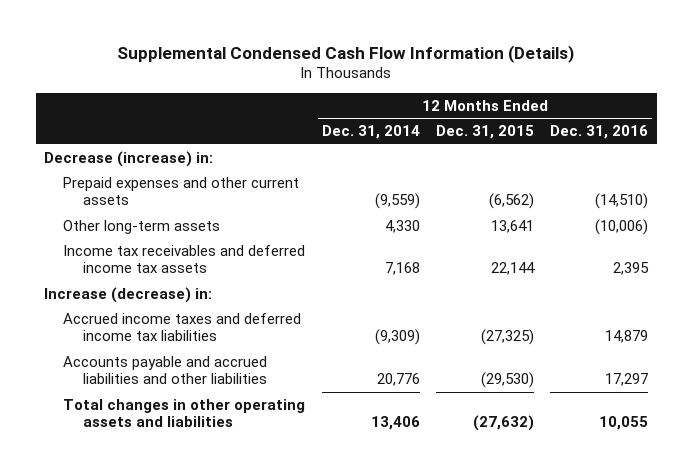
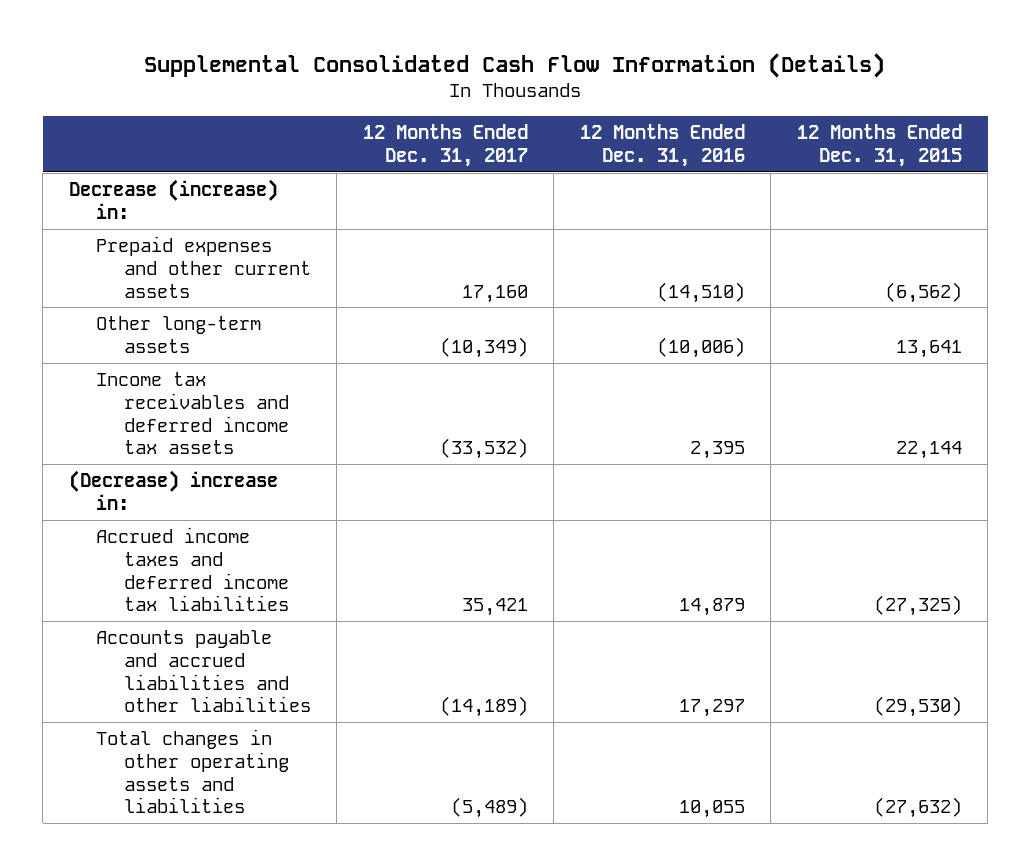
- Supplemental Condensed Cash Flow Information (Details)
+ Supplemental Consolidated Cash Flow Information (Details)
- | 12 Months Ended Dec. 31, 2014 | 12 Months Ended Dec. 31, 2015 | 12 Months Ended Dec. 31, 2016
+ | 12 Months Ended Dec. 31, 2017 | 12 Months Ended Dec. 31, 2016 | 12 Months Ended Dec. 31, 2015
- Increase (decrease) in:
+ (Decrease) increase in:

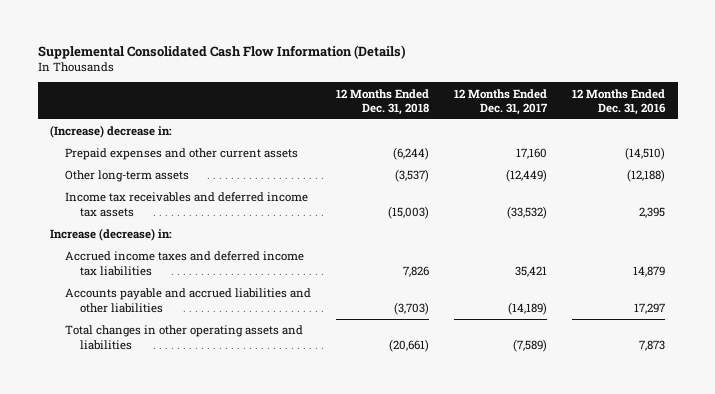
- | 12 Months Ended Dec. 31, 2017 | 12 Months Ended Dec. 31, 2016 | 12 Months Ended Dec. 31, 2015
+ | 12 Months Ended Dec. 31, 2018 | 12 Months Ended Dec. 31, 2017 | 12 Months Ended Dec. 31, 2016
- Decrease (increase) in:
+ (Increase) decrease in:
- Other long-term assets | (10,349) | (10,006) | 13,641
+ Other long-term assets | (3,537) | (12,449) | (12,188)
- (Decrease) increase in:
+ Increase (decrease) in:
- Total changes in other operating assets and liabilities | (5,489) | 10,055 | (27,632)
+ Total changes in other operating assets and liabilities | (20,661) | (7,589) | 7,873

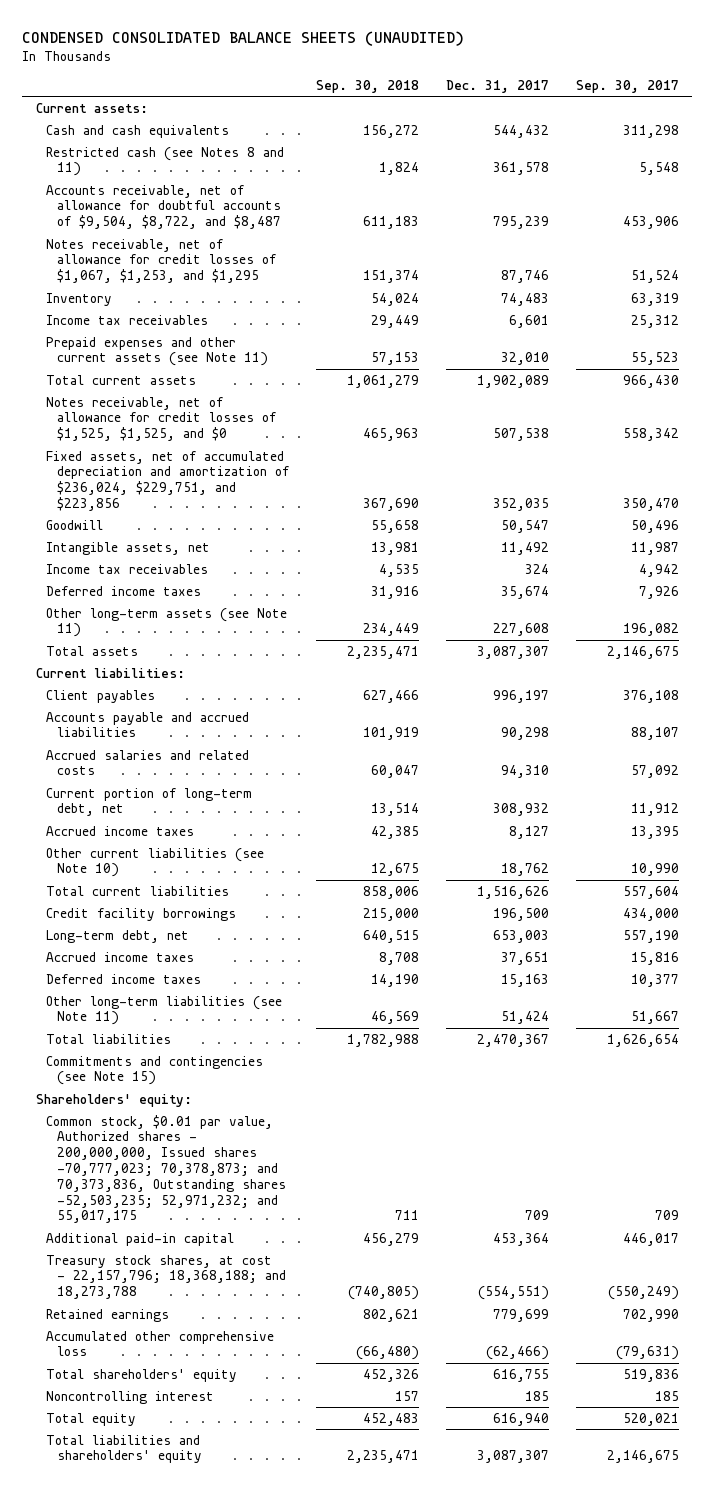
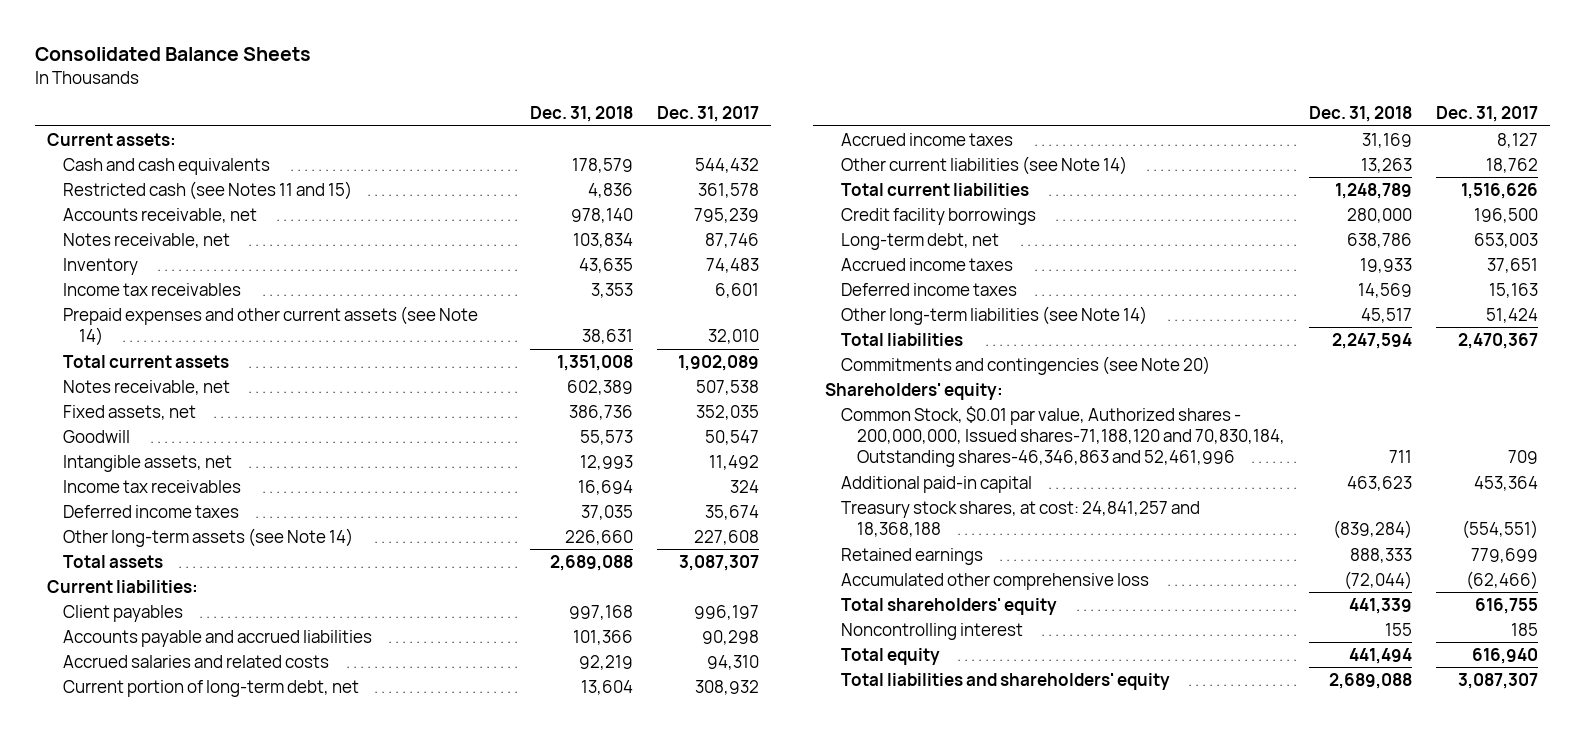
- CONDENSED CONSOLIDATED BALANCE SHEETS (UNAUDITED)
+ Consolidated Balance Sheets
- | Sep. 30, 2018 | Dec. 31, 2017 | Sep. 30, 2017
+ | Dec. 31, 2018 | Dec. 31, 2017
- Restricted cash (see Notes 8 and 11) | 1,824 | 361,578 | 5,548
- Accounts receivable, net of allowance for doubtful accounts of $9,504, $8,722, and $8,487 | 611,183 | 795,239 | 453,906
- Notes receivable, net of allowance for credit losses of $1,067, $1,253, and $1,295 | 151,374 | 87,746 | 51,524
+ Restricted cash (see Notes 11 and 15) | 4,836 | 361,578
+ Accounts receivable, net | 978,140 | 795,239
+ Notes receivable, net | 103,834 | 87,746
- Prepaid expenses and other current assets (see Note 11) | 57,153 | 32,010 | 55,523
+ Prepaid expenses and other current assets (see Note 14) | 38,631 | 32,010
- Notes receivable, net of allowance for credit losses of $1,525, $1,525, and $0 | 465,963 | 507,538 | 558,342
- Fixed assets, net of accumulated depreciation and amortization of $236,024, $229,751, and $223,856 | 367,690 | 352,035 | 350,470
+ Notes receivable, net | 602,389 | 507,538
+ Fixed assets, net | 386,736 | 352,035
- Other long-term assets (see Note 11) | 234,449 | 227,608 | 196,082
+ Other long-term assets (see Note 14) | 226,660 | 227,608
- Other current liabilities (see Note 10) | 12,675 | 18,762 | 10,990
+ Other current liabilities (see Note 14) | 13,263 | 18,762
- Other long-term liabilities (see Note 11) | 46,569 | 51,424 | 51,667
+ Other long-term liabilities (see Note 14) | 45,517 | 51,424
- Commitments and contingencies (see Note 15)
+ Commitments and contingencies (see Note 20)
- Common stock, $0.01 par value, Authorized shares - 200,000,000, Issued shares -70,777,023; 70,378,873; and 70,373,836, Outstanding shares -52,503,235; 52,971,232; and 55,017,175 | 711 | 709 | 709
+ Common Stock, $0.01 par value, Authorized shares - 200,000,000, Issued shares-71,188,120 and 70,830,184, Outstanding shares-46,346,863 and 52,461,996 | 711 | 709
- Treasury stock shares, at cost - 22,157,796; 18,368,188; and 18,273,788 | (740,805) | (554,551) | (550,249)
+ Treasury stock shares, at cost: 24,841,257 and 18,368,188 | (839,284) | (554,551)

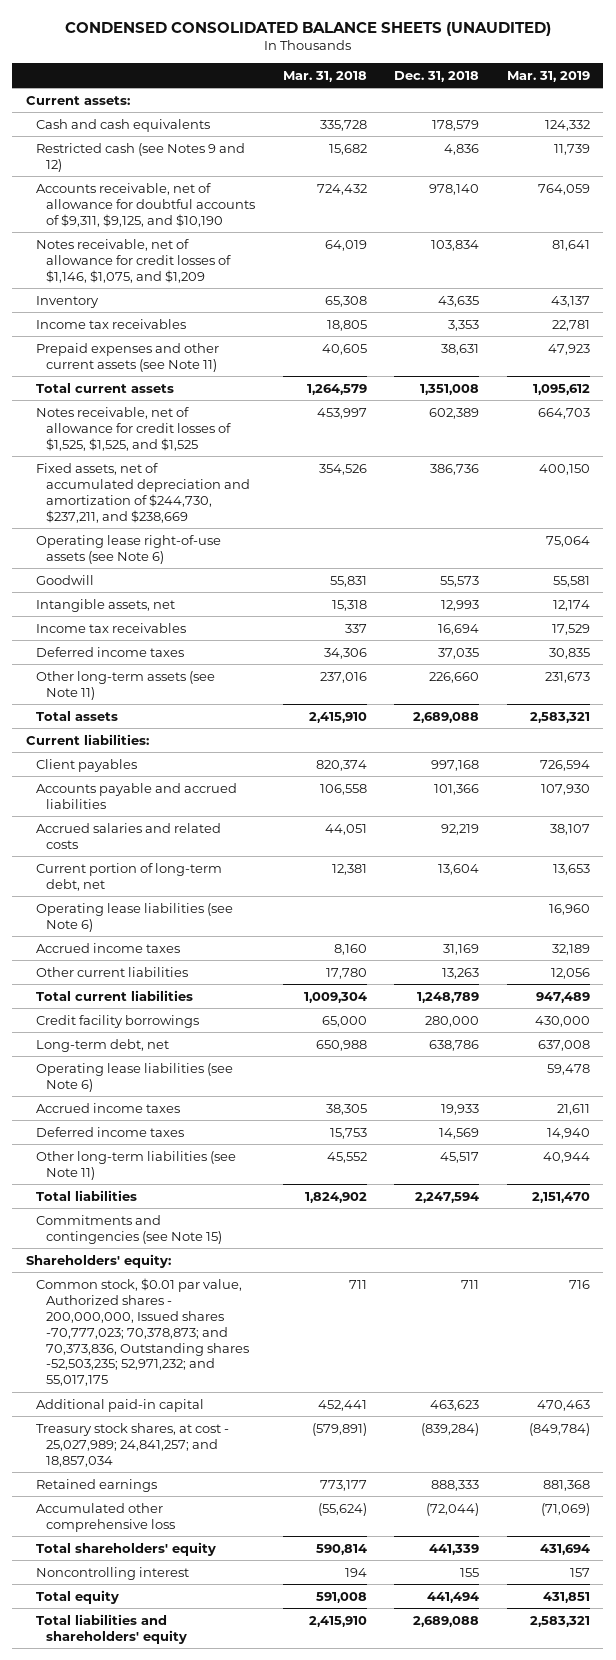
- Consolidated Balance Sheets
+ CONDENSED CONSOLIDATED BALANCE SHEETS (UNAUDITED)
- | Dec. 31, 2018 | Dec. 31, 2017
+ | Mar. 31, 2018 | Dec. 31, 2018 | Mar. 31, 2019
- Restricted cash (see Notes 11 and 15) | 4,836 | 361,578
- Accounts receivable, net | 978,140 | 795,239
- Notes receivable, net | 103,834 | 87,746
+ Restricted cash (see Notes 9 and 12) | 15,682 | 4,836 | 11,739
+ Accounts receivable, net of allowance for doubtful accounts of $9,311, $9,125, and $10,190 | 724,432 | 978,140 | 764,059
+ Notes receivable, net of allowance for credit losses of $1,146, $1,075, and $1,209 | 64,019 | 103,834 | 81,641
- Prepaid expenses and other current assets (see Note 14) | 38,631 | 32,010
+ Prepaid expenses and other current assets (see Note 11) | 40,605 | 38,631 | 47,923
- Notes receivable, net | 602,389 | 507,538
- Fixed assets, net | 386,736 | 352,035
+ Notes receivable, net of allowance for credit losses of $1,525, $1,525, and $1,525 | 453,997 | 602,389 | 664,703
+ Fixed assets, net of accumulated depreciation and amortization of $244,730, $237,211, and $238,669 | 354,526 | 386,736 | 400,150
+ Operating lease right-of-use assets (see Note 6) | | | 75,064
- Other long-term assets (see Note 14) | 226,660 | 227,608
+ Other long-term assets (see Note 11) | 237,016 | 226,660 | 231,673
+ Operating lease liabilities (see Note 6) | | | 16,960
- Other current liabilities (see Note 14) | 13,263 | 18,762
+ Other current liabilities | 17,780 | 13,263 | 12,056
+ Operating lease liabilities (see Note 6) | | | 59,478
- Other long-term liabilities (see Note 14) | 45,517 | 51,424
+ Other long-term liabilities (see Note 11) | 45,552 | 45,517 | 40,944
- Commitments and contingencies (see Note 20)
+ Commitments and contingencies (see Note 15)
- Common Stock, $0.01 par value, Authorized shares - 200,000,000, Issued shares-71,188,120 and 70,830,184, Outstanding shares-46,346,863 and 52,461,996 | 711 | 709
+ Common stock, $0.01 par value, Authorized shares - 200,000,000, Issued shares -70,777,023; 70,378,873; and 70,373,836, Outstanding shares -52,503,235; 52,971,232; and 55,017,175 | 711 | 711 | 716
- Treasury stock shares, at cost: 24,841,257 and 18,368,188 | (839,284) | (554,551)
+ Treasury stock shares, at cost - 25,027,989; 24,841,257; and 18,857,034 | (579,891) | (839,284) | (849,784)

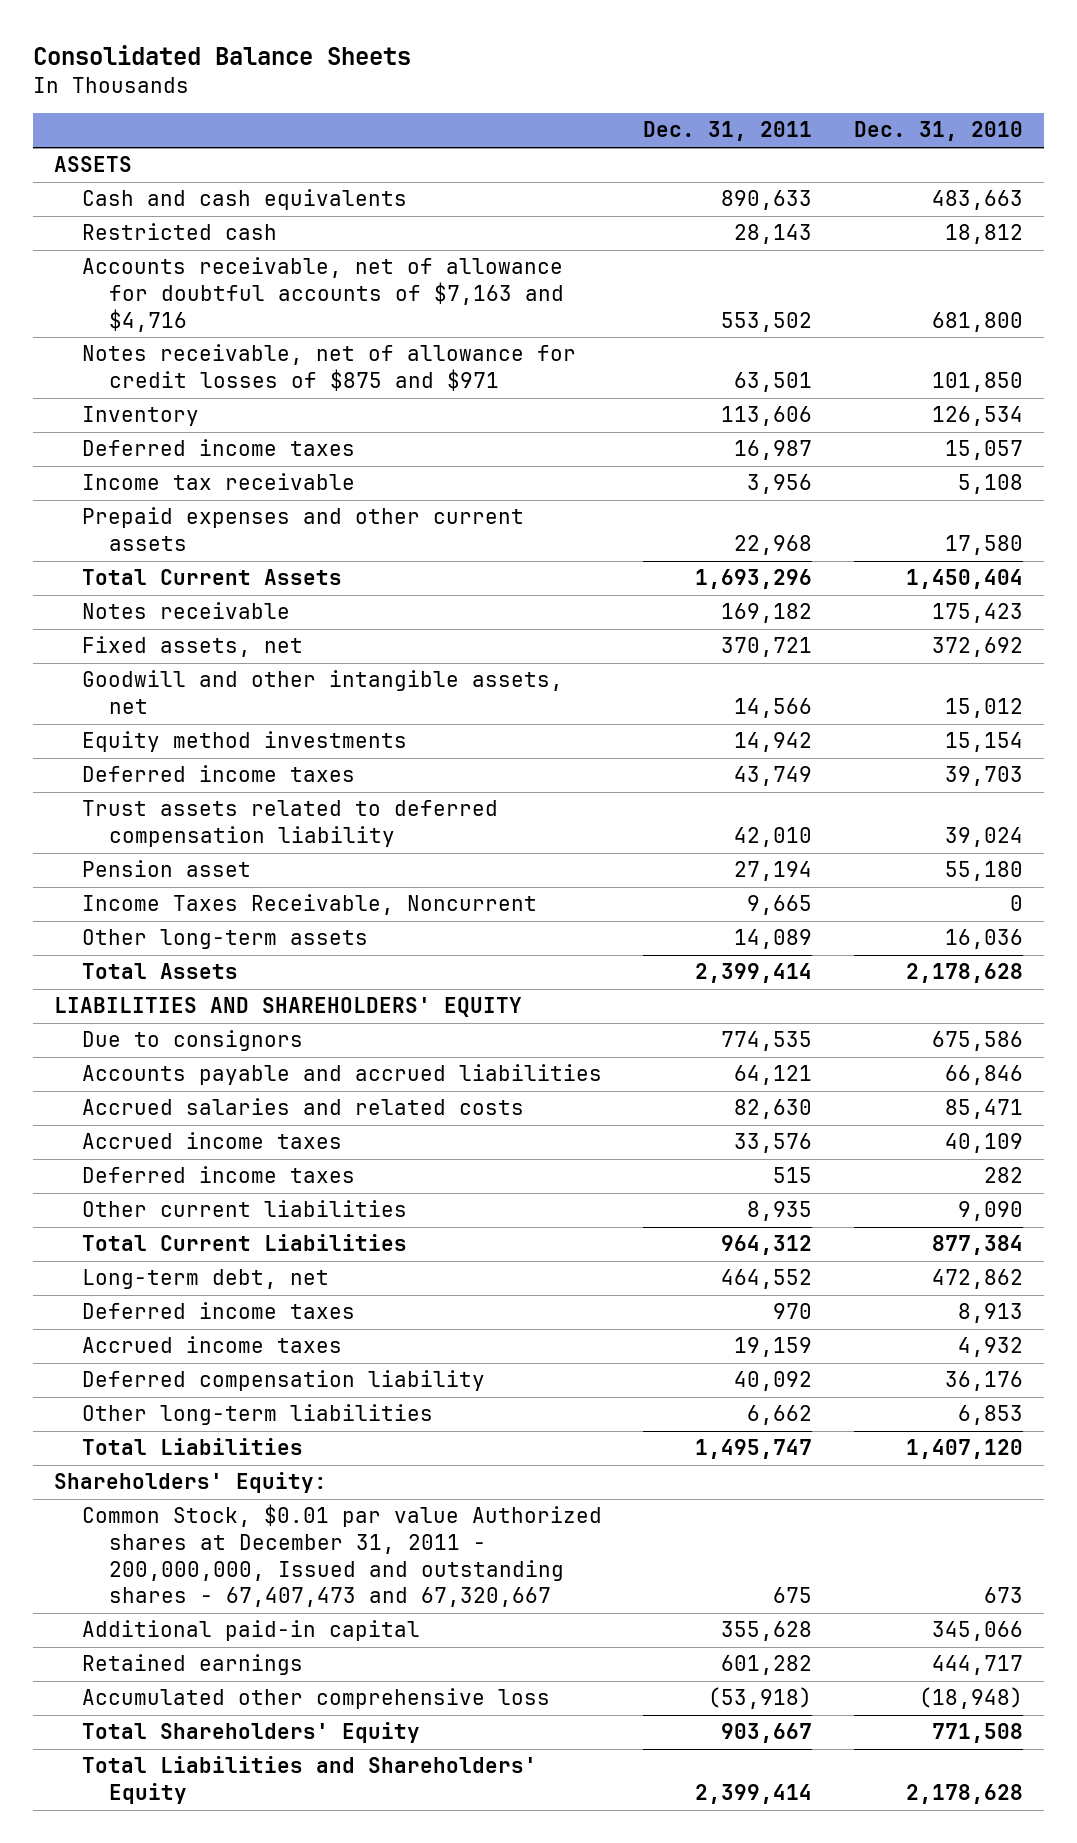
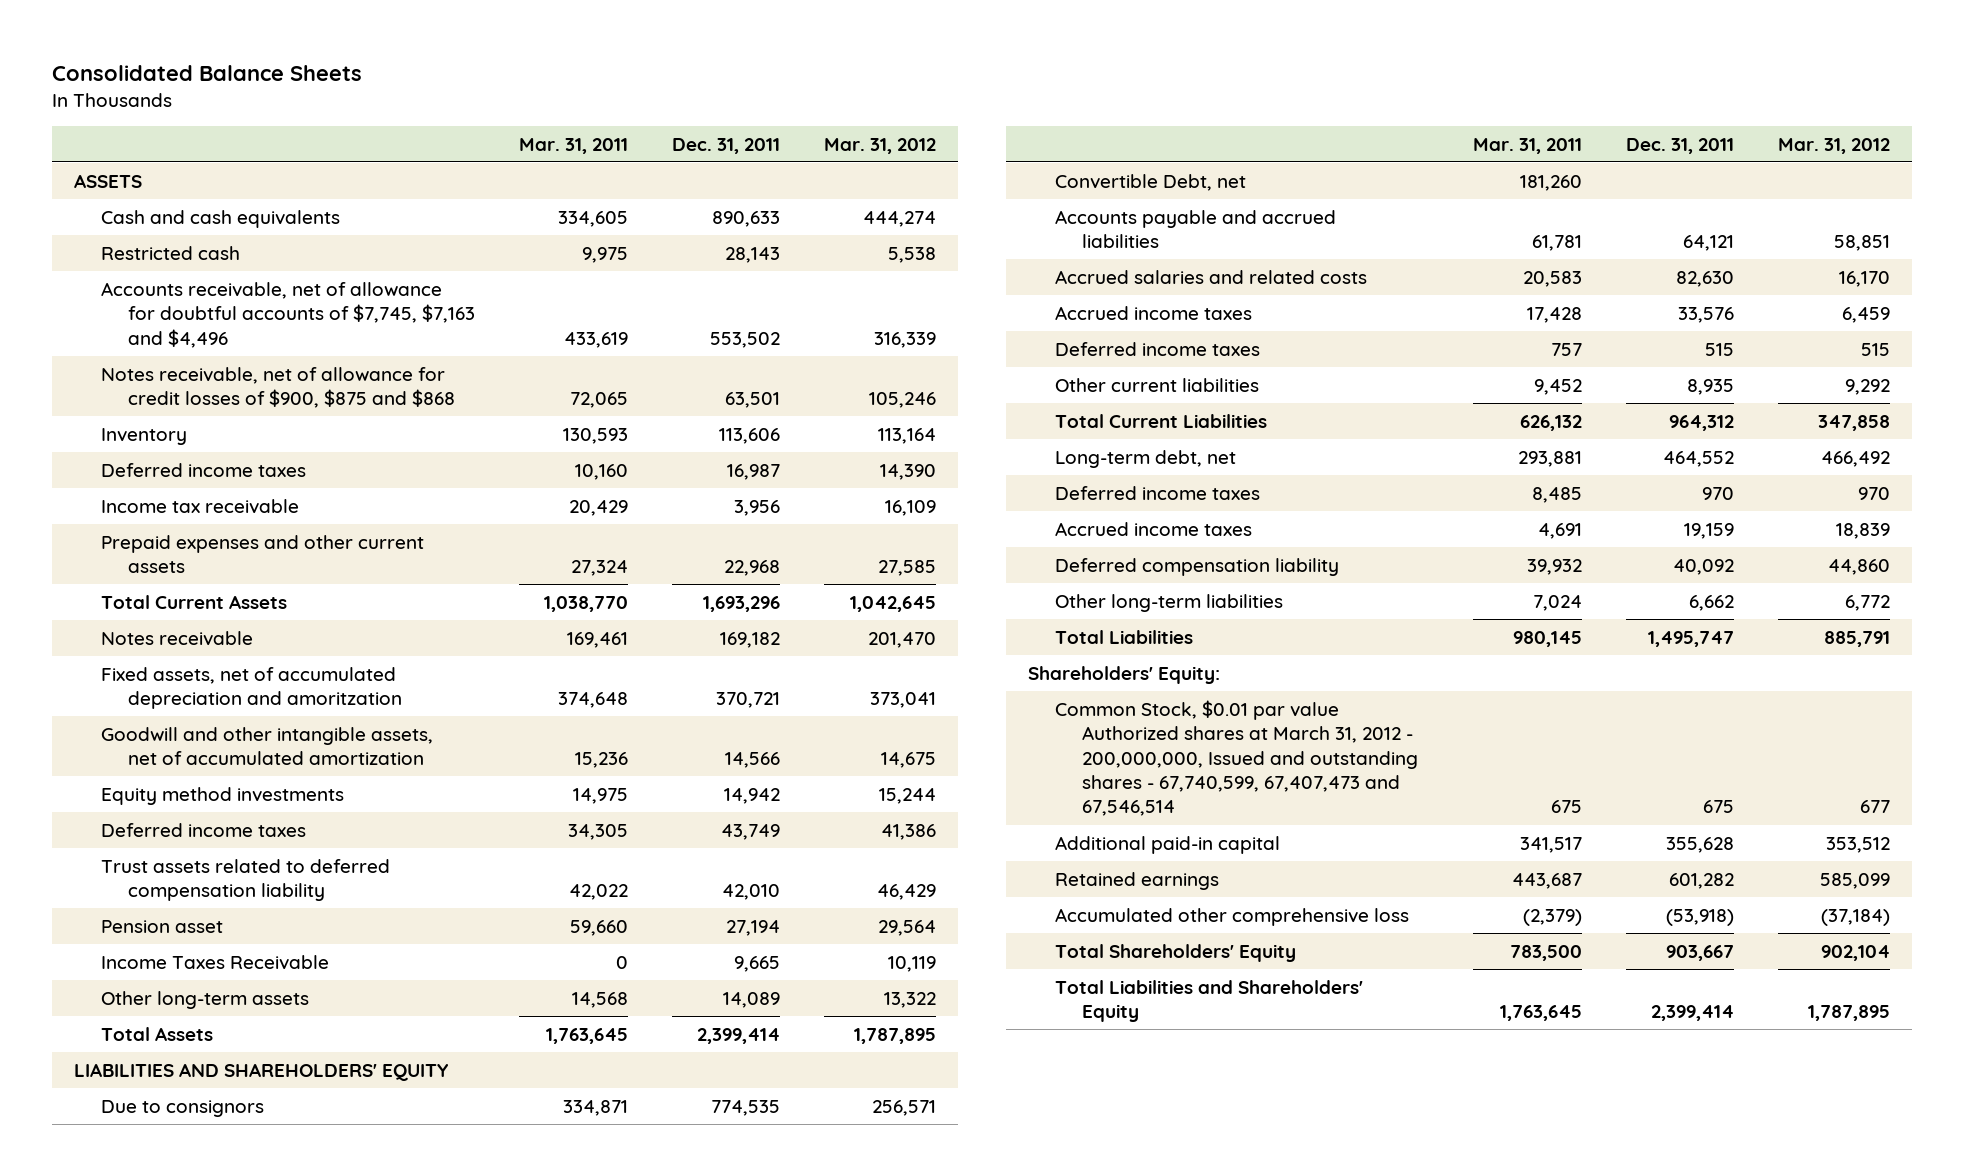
- | Dec. 31, 2011 | Dec. 31, 2010
+ | Mar. 31, 2011 | Dec. 31, 2011 | Mar. 31, 2012
- Accounts receivable, net of allowance for doubtful accounts of $7,163 and $4,716 | 553,502 | 681,800
- Notes receivable, net of allowance for credit losses of $875 and $971 | 63,501 | 101,850
+ Accounts receivable, net of allowance for doubtful accounts of $7,745, $7,163 and $4,496 | 433,619 | 553,502 | 316,339
+ Notes receivable, net of allowance for credit losses of $900, $875 and $868 | 72,065 | 63,501 | 105,246
- Fixed assets, net | 370,721 | 372,692
- Goodwill and other intangible assets, net | 14,566 | 15,012
+ Fixed assets, net of accumulated depreciation and amoritzation | 374,648 | 370,721 | 373,041
+ Goodwill and other intangible assets, net of accumulated amortization | 15,236 | 14,566 | 14,675
- Income Taxes Receivable, Noncurrent | 9,665 | 0
+ Income Taxes Receivable | 0 | 9,665 | 10,119
+ Convertible Debt, net | 181,260 | |
- Common Stock, $0.01 par value Authorized shares at December 31, 2011 - 200,000,000, Issued and outstanding shares - 67,407,473 and 67,320,667 | 675 | 673
+ Common Stock, $0.01 par value Authorized shares at March 31, 2012 - 200,000,000, Issued and outstanding shares - 67,740,599, 67,407,473 and 67,546,514 | 675 | 675 | 677

